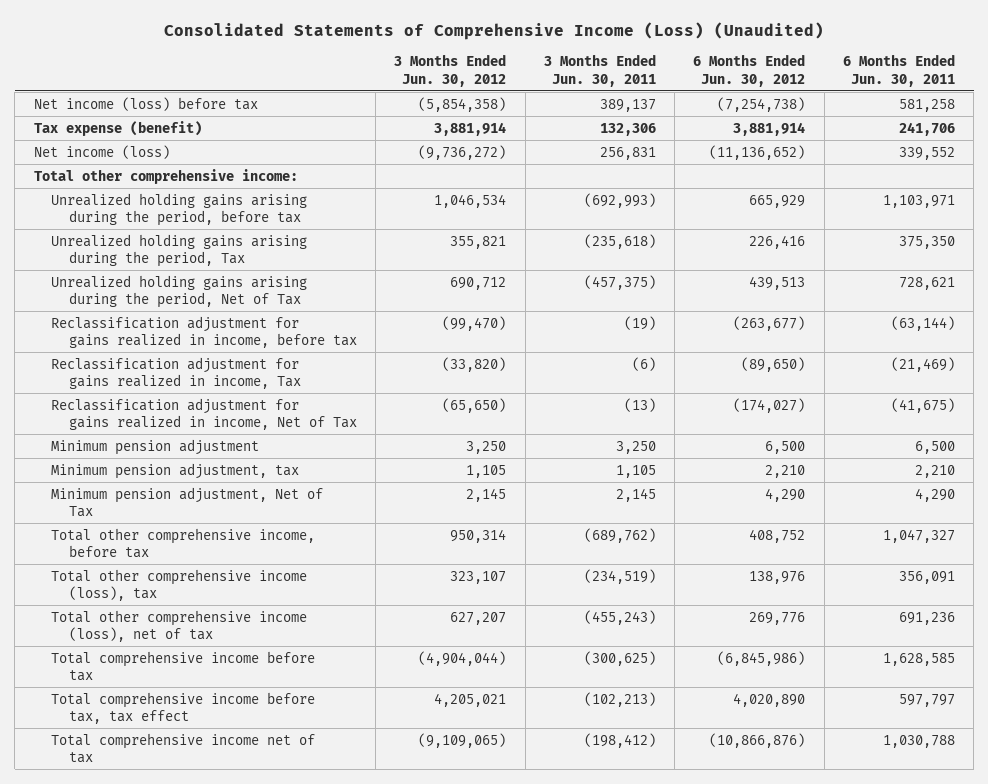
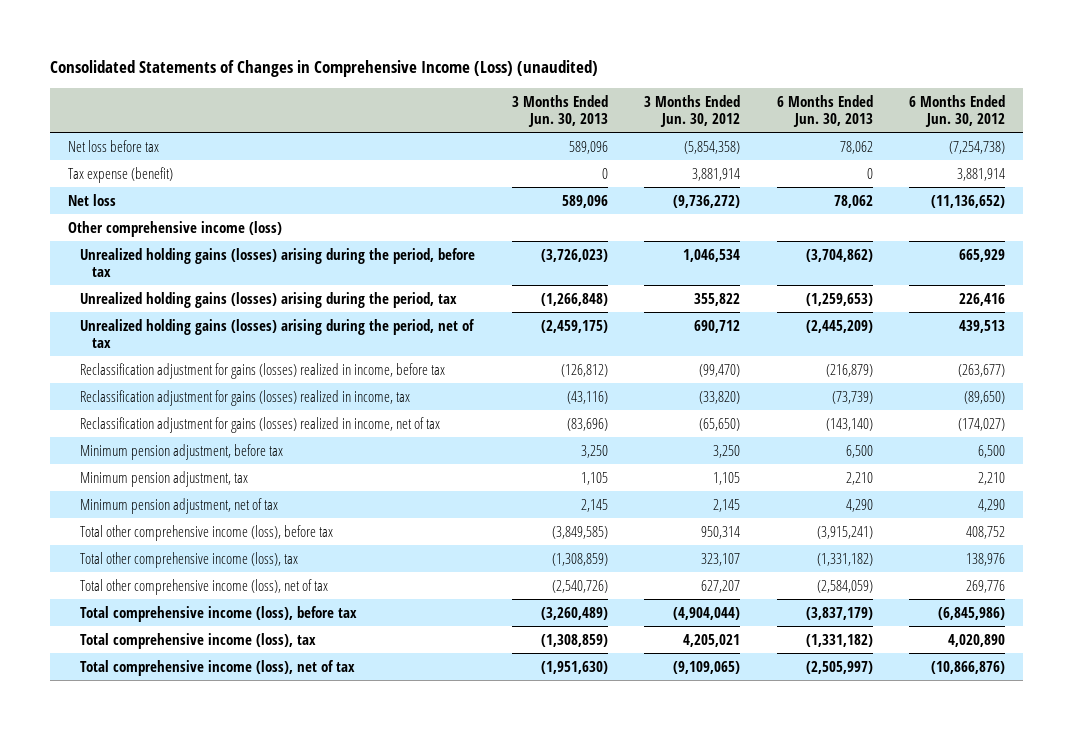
- Consolidated Statements of Comprehensive Income (Loss) (Unaudited)
+ Consolidated Statements of Changes in Comprehensive Income (Loss) (unaudited)
- | 3 Months Ended Jun. 30, 2012 | 3 Months Ended Jun. 30, 2011 | 6 Months Ended Jun. 30, 2012 | 6 Months Ended Jun. 30, 2011
+ | 3 Months Ended Jun. 30, 2013 | 3 Months Ended Jun. 30, 2012 | 6 Months Ended Jun. 30, 2013 | 6 Months Ended Jun. 30, 2012
- Net income (loss) before tax | (5,854,358) | 389,137 | (7,254,738) | 581,258
+ Net loss before tax | 589,096 | (5,854,358) | 78,062 | (7,254,738)
- Net income (loss) | (9,736,272) | 256,831 | (11,136,652) | 339,552
- Total other comprehensive income:
- Unrealized holding gains arising during the period, before tax | 1,046,534 | (692,993) | 665,929 | 1,103,971
- Unrealized holding gains arising during the period, Tax | 355,821 | (235,618) | 226,416 | 375,350
- Unrealized holding gains arising during the period, Net of Tax | 690,712 | (457,375) | 439,513 | 728,621
- Reclassification adjustment for gains realized in income, before tax | (99,470) | (19) | (263,677) | (63,144)
- Reclassification adjustment for gains realized in income, Tax | (33,820) | (6) | (89,650) | (21,469)
- Reclassification adjustment for gains realized in income, Net of Tax | (65,650) | (13) | (174,027) | (41,675)
- Minimum pension adjustment | 3,250 | 3,250 | 6,500 | 6,500
+ Net loss | 589,096 | (9,736,272) | 78,062 | (11,136,652)
+ Other comprehensive income (loss)
+ Unrealized holding gains (losses) arising during the period, before tax | (3,726,023) | 1,046,534 | (3,704,862) | 665,929
+ Unrealized holding gains (losses) arising during the period, tax | (1,266,848) | 355,822 | (1,259,653) | 226,416
+ Unrealized holding gains (losses) arising during the period, net of tax | (2,459,175) | 690,712 | (2,445,209) | 439,513
+ Reclassification adjustment for gains (losses) realized in income, before tax | (126,812) | (99,470) | (216,879) | (263,677)
+ Reclassification adjustment for gains (losses) realized in income, tax | (43,116) | (33,820) | (73,739) | (89,650)
+ Reclassification adjustment for gains (losses) realized in income, net of tax | (83,696) | (65,650) | (143,140) | (174,027)
+ Minimum pension adjustment, before tax | 3,250 | 3,250 | 6,500 | 6,500
- Minimum pension adjustment, Net of Tax | 2,145 | 2,145 | 4,290 | 4,290
- Total other comprehensive income, before tax | 950,314 | (689,762) | 408,752 | 1,047,327
+ Minimum pension adjustment, net of tax | 2,145 | 2,145 | 4,290 | 4,290
+ Total other comprehensive income (loss), before tax | (3,849,585) | 950,314 | (3,915,241) | 408,752
- Total comprehensive income before tax | (4,904,044) | (300,625) | (6,845,986) | 1,628,585
- Total comprehensive income before tax, tax effect | 4,205,021 | (102,213) | 4,020,890 | 597,797
- Total comprehensive income net of tax | (9,109,065) | (198,412) | (10,866,876) | 1,030,788
+ Total comprehensive income (loss), before tax | (3,260,489) | (4,904,044) | (3,837,179) | (6,845,986)
+ Total comprehensive income (loss), tax | (1,308,859) | 4,205,021 | (1,331,182) | 4,020,890
+ Total comprehensive income (loss), net of tax | (1,951,630) | (9,109,065) | (2,505,997) | (10,866,876)

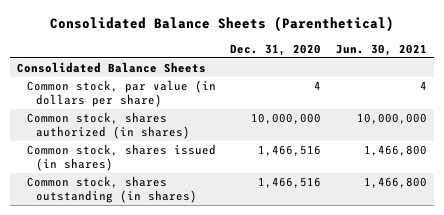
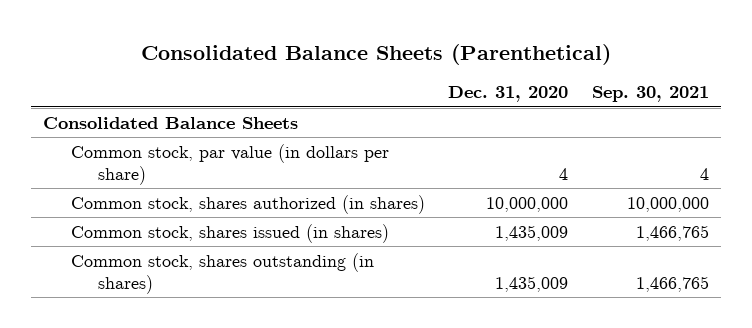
- | Dec. 31, 2020 | Jun. 30, 2021
+ | Dec. 31, 2020 | Sep. 30, 2021
- Common stock, shares issued (in shares) | 1,466,516 | 1,466,800
- Common stock, shares outstanding (in shares) | 1,466,516 | 1,466,800
+ Common stock, shares issued (in shares) | 1,435,009 | 1,466,765
+ Common stock, shares outstanding (in shares) | 1,435,009 | 1,466,765

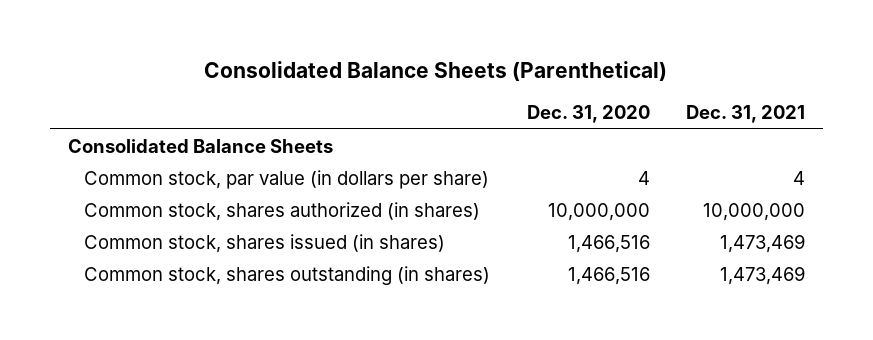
- | Dec. 31, 2020 | Sep. 30, 2021
+ | Dec. 31, 2020 | Dec. 31, 2021
- Common stock, shares issued (in shares) | 1,435,009 | 1,466,765
- Common stock, shares outstanding (in shares) | 1,435,009 | 1,466,765
+ Common stock, shares issued (in shares) | 1,466,516 | 1,473,469
+ Common stock, shares outstanding (in shares) | 1,466,516 | 1,473,469

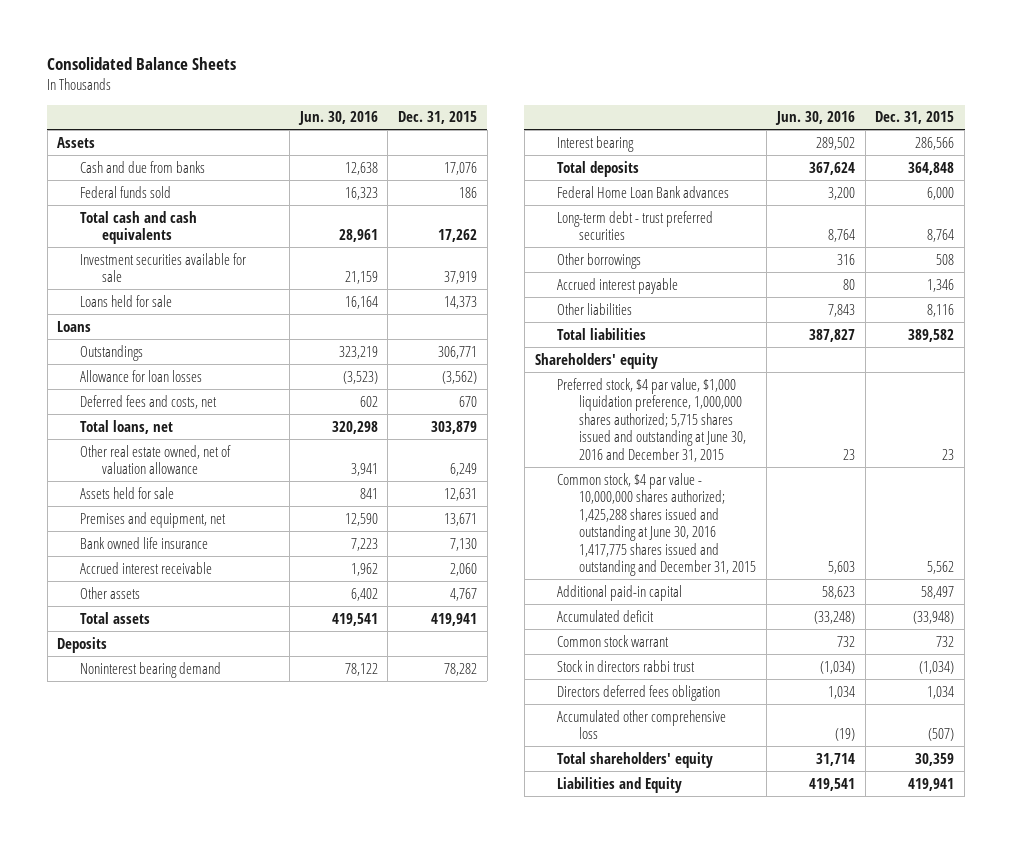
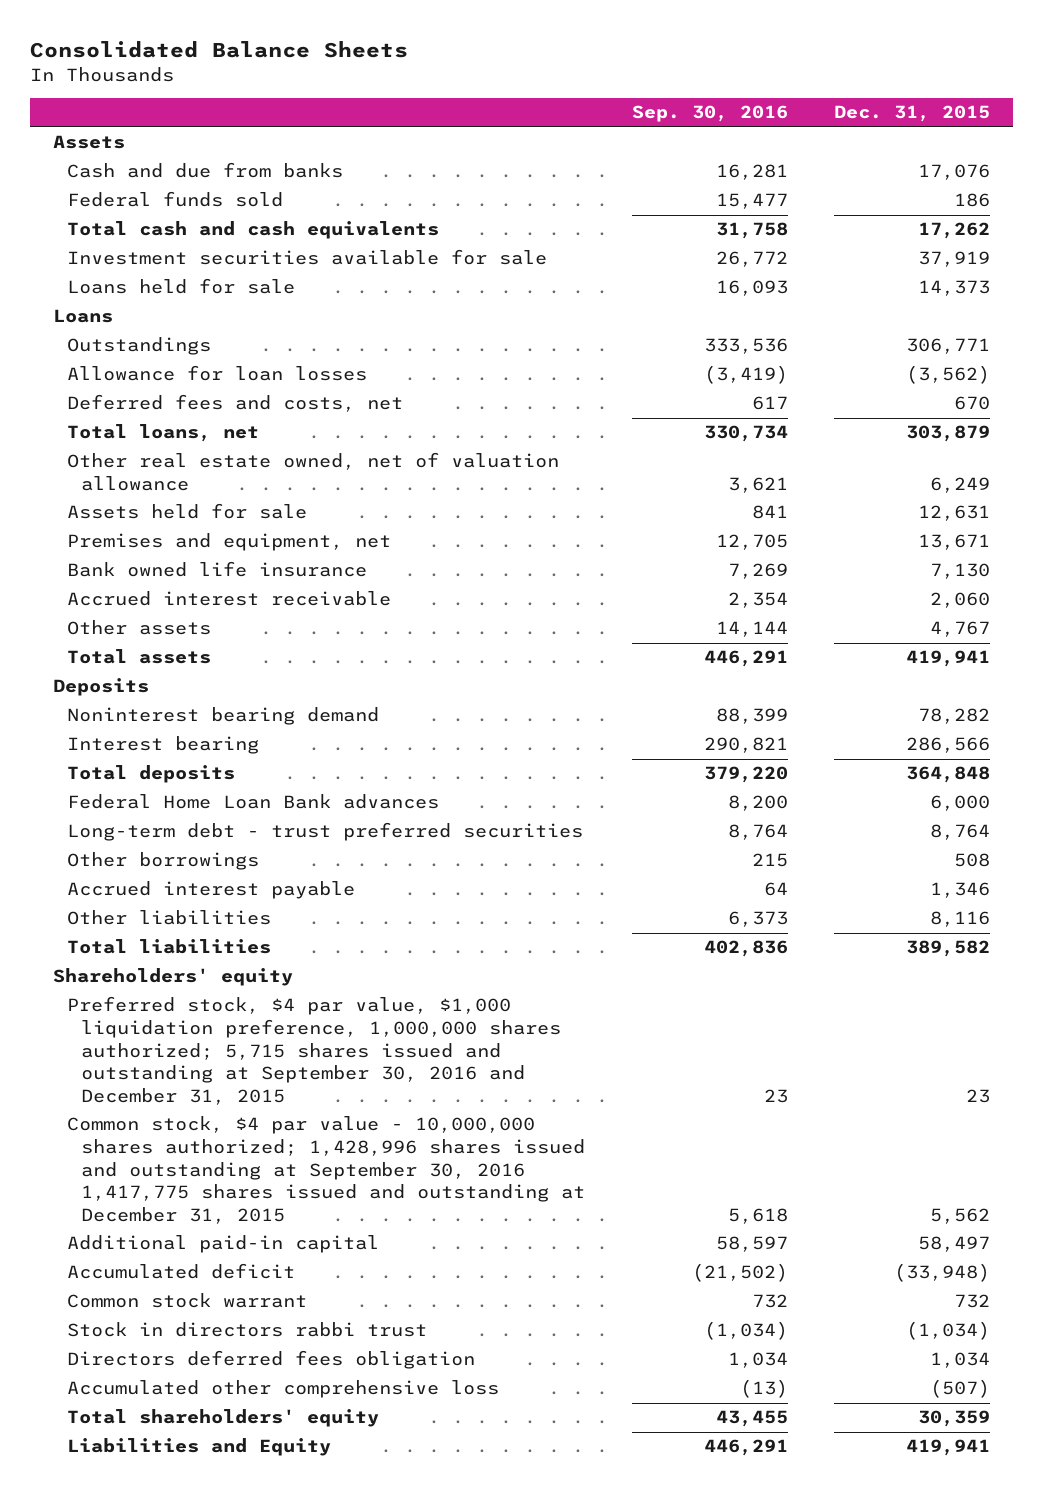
- | Jun. 30, 2016 | Dec. 31, 2015
+ | Sep. 30, 2016 | Dec. 31, 2015
- Preferred stock, $4 par value, $1,000 liquidation preference, 1,000,000 shares authorized; 5,715 shares issued and outstanding at June 30, 2016 and December 31, 2015 | 23 | 23
- Common stock, $4 par value - 10,000,000 shares authorized; 1,425,288 shares issued and outstanding at June 30, 2016 1,417,775 shares issued and outstanding and December 31, 2015 | 5,603 | 5,562
+ Preferred stock, $4 par value, $1,000 liquidation preference, 1,000,000 shares authorized; 5,715 shares issued and outstanding at September 30, 2016 and December 31, 2015 | 23 | 23
+ Common stock, $4 par value - 10,000,000 shares authorized; 1,428,996 shares issued and outstanding at September 30, 2016 1,417,775 shares issued and outstanding at December 31, 2015 | 5,618 | 5,562

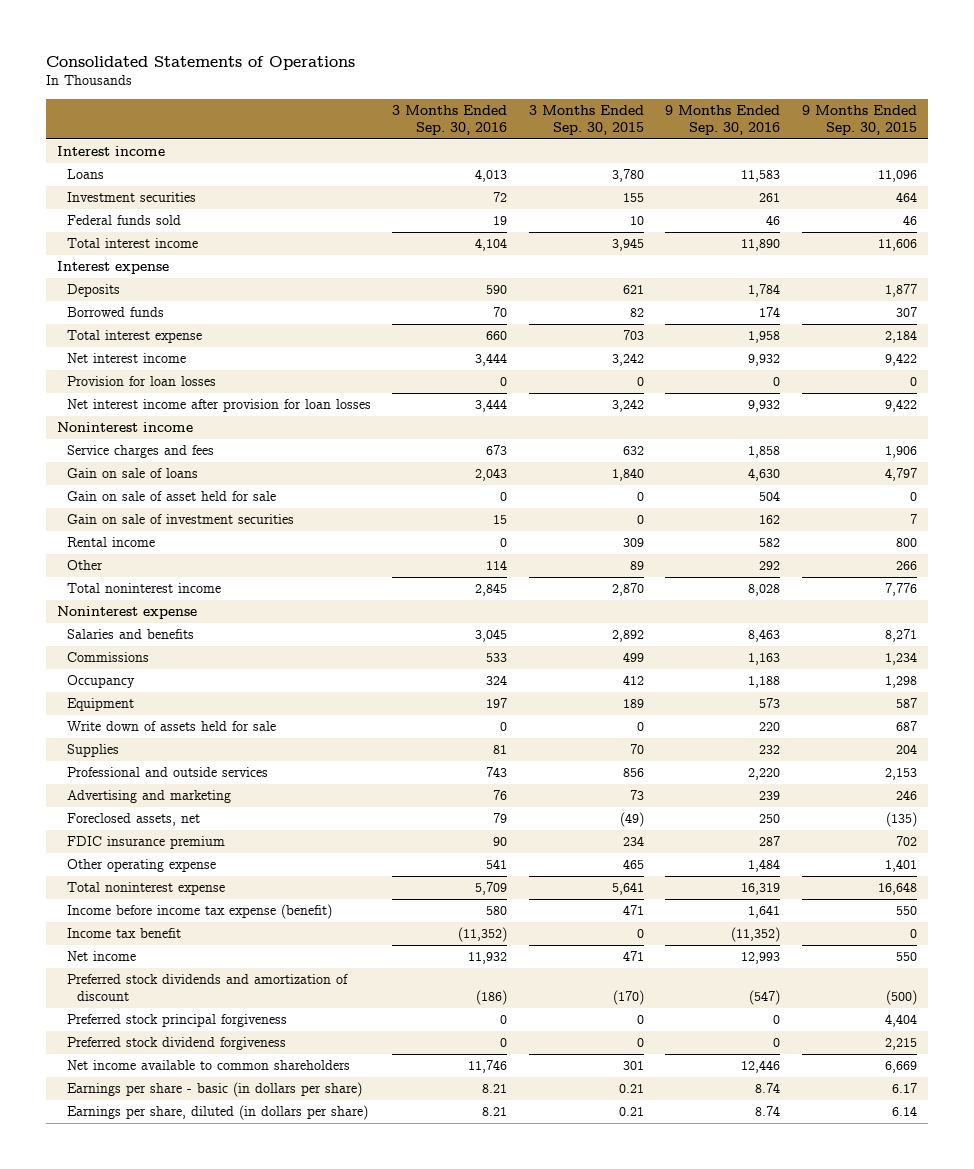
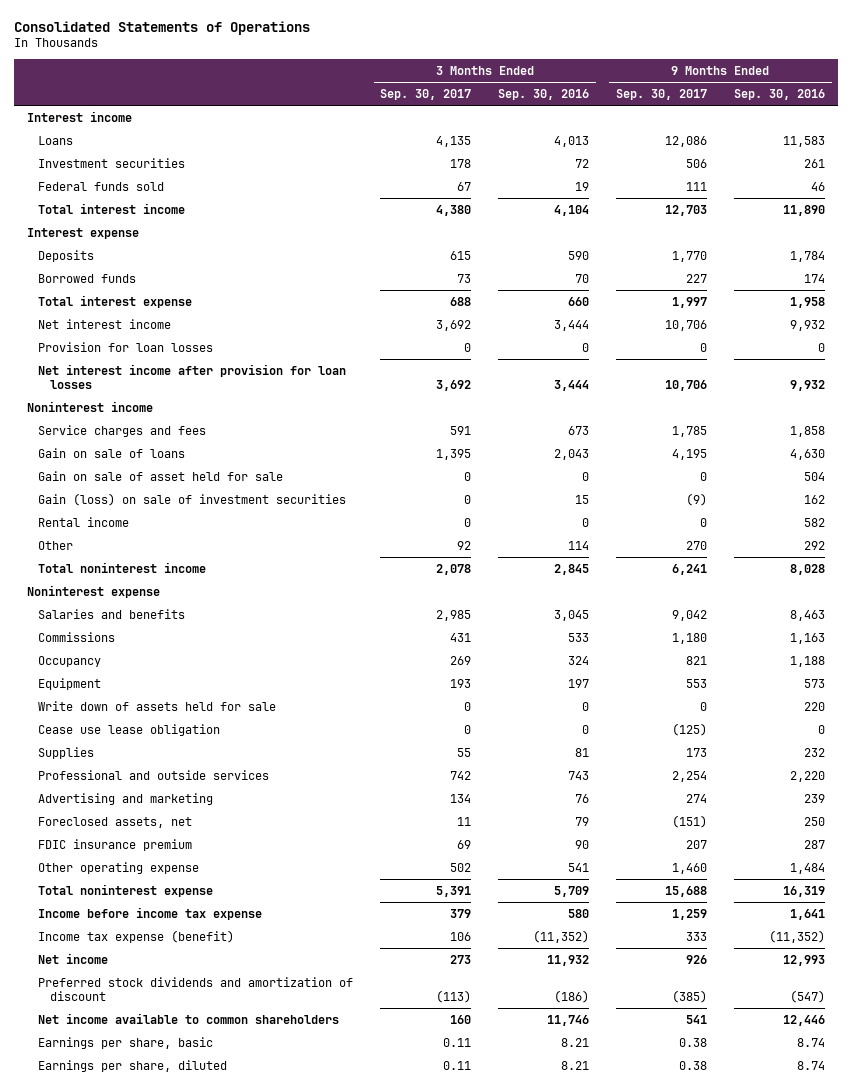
- | 3 Months Ended Sep. 30, 2016 | 3 Months Ended Sep. 30, 2015 | 9 Months Ended Sep. 30, 2016 | 9 Months Ended Sep. 30, 2015
+ | 3 Months Ended Sep. 30, 2017 | 3 Months Ended Sep. 30, 2016 | 9 Months Ended Sep. 30, 2017 | 9 Months Ended Sep. 30, 2016
- Gain on sale of investment securities | 15 | 0 | 162 | 7
+ Gain (loss) on sale of investment securities | 0 | 15 | (9) | 162
+ Cease use lease obligation | 0 | 0 | (125) | 0
- Income before income tax expense (benefit) | 580 | 471 | 1,641 | 550
- Income tax benefit | (11,352) | 0 | (11,352) | 0
+ Income before income tax expense | 379 | 580 | 1,259 | 1,641
+ Income tax expense (benefit) | 106 | (11,352) | 333 | (11,352)
- Preferred stock principal forgiveness | 0 | 0 | 0 | 4,404
- Preferred stock dividend forgiveness | 0 | 0 | 0 | 2,215
- Earnings per share - basic (in dollars per share) | 8.21 | 0.21 | 8.74 | 6.17
- Earnings per share, diluted (in dollars per share) | 8.21 | 0.21 | 8.74 | 6.14
+ Earnings per share, basic | 0.11 | 8.21 | 0.38 | 8.74
+ Earnings per share, diluted | 0.11 | 8.21 | 0.38 | 8.74

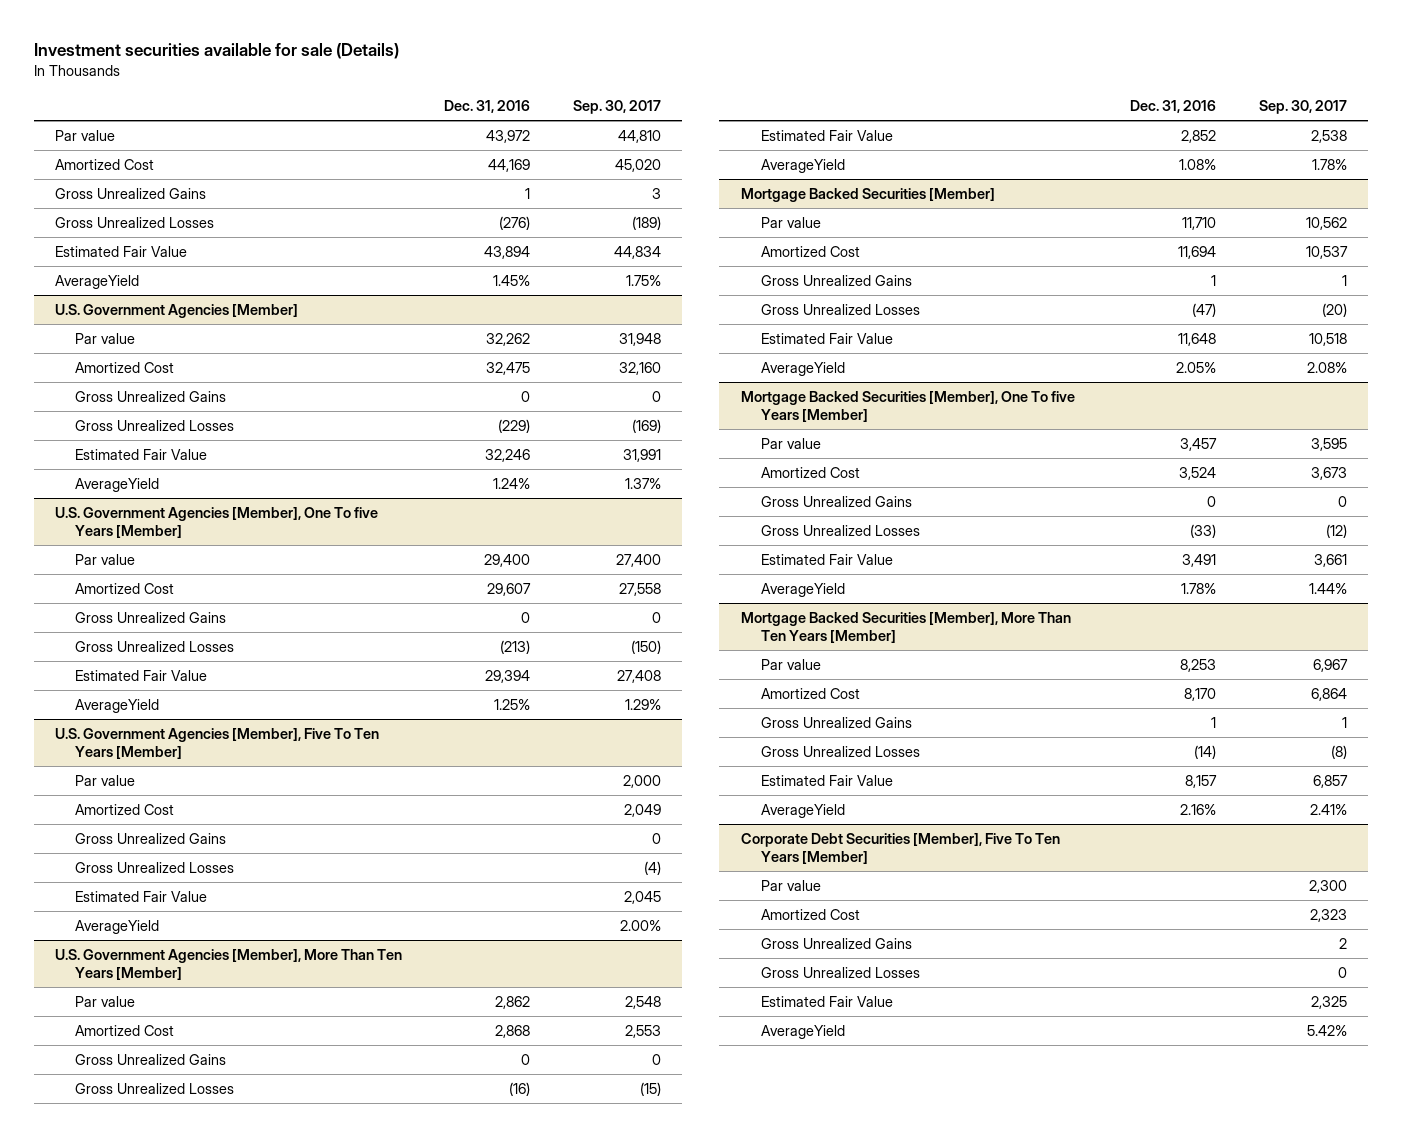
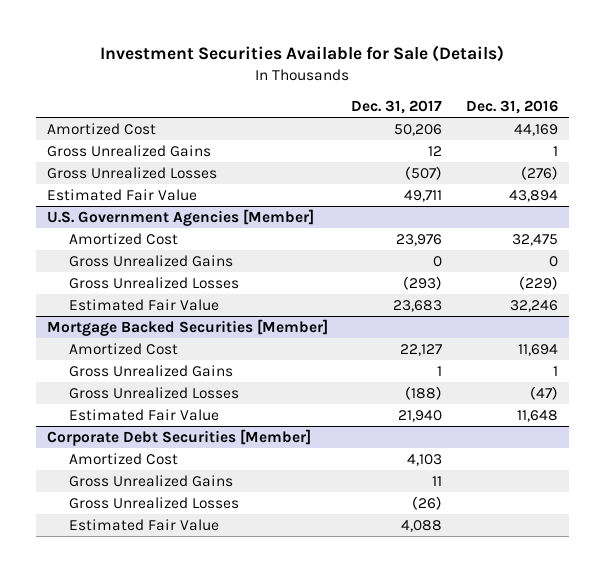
- Investment securities available for sale (Details)
+ Investment Securities Available for Sale (Details)
- | Dec. 31, 2016 | Sep. 30, 2017
+ | Dec. 31, 2017 | Dec. 31, 2016
- Par value | 43,972 | 44,810
- AverageYield | 1.45% | 1.75%
@ U.S. Government Agencies [Member]
- Par value | 32,262 | 31,948
- AverageYield | 1.24% | 1.37%
- U.S. Government Agencies [Member], One To five Years [Member]
- Par value | 29,400 | 27,400
- Amortized Cost | 29,607 | 27,558
- Gross Unrealized Gains | 0 | 0
- Gross Unrealized Losses | (213) | (150)
- Estimated Fair Value | 29,394 | 27,408
- AverageYield | 1.25% | 1.29%
- U.S. Government Agencies [Member], Five To Ten Years [Member]
- Par value | | 2,000
- Amortized Cost | | 2,049
- Gross Unrealized Gains | | 0
- Gross Unrealized Losses | | (4)
- Estimated Fair Value | | 2,045
- AverageYield | | 2.00%
- U.S. Government Agencies [Member], More Than Ten Years [Member]
- Par value | 2,862 | 2,548
- Amortized Cost | 2,868 | 2,553
- Gross Unrealized Gains | 0 | 0
- Gross Unrealized Losses | (16) | (15)
- Estimated Fair Value | 2,852 | 2,538
- AverageYield | 1.08% | 1.78%
@ Mortgage Backed Securities [Member]
- Par value | 11,710 | 10,562
- AverageYield | 2.05% | 2.08%
- Mortgage Backed Securities [Member], One To five Years [Member]
- Par value | 3,457 | 3,595
- Amortized Cost | 3,524 | 3,673
- Gross Unrealized Gains | 0 | 0
- Gross Unrealized Losses | (33) | (12)
- Estimated Fair Value | 3,491 | 3,661
- AverageYield | 1.78% | 1.44%
- Mortgage Backed Securities [Member], More Than Ten Years [Member]
- Par value | 8,253 | 6,967
- Amortized Cost | 8,170 | 6,864
- Gross Unrealized Gains | 1 | 1
- Gross Unrealized Losses | (14) | (8)
- Estimated Fair Value | 8,157 | 6,857
- AverageYield | 2.16% | 2.41%
- Corporate Debt Securities [Member], Five To Ten Years [Member]
- Par value | | 2,300
+ Corporate Debt Securities [Member]
- AverageYield | | 5.42%

